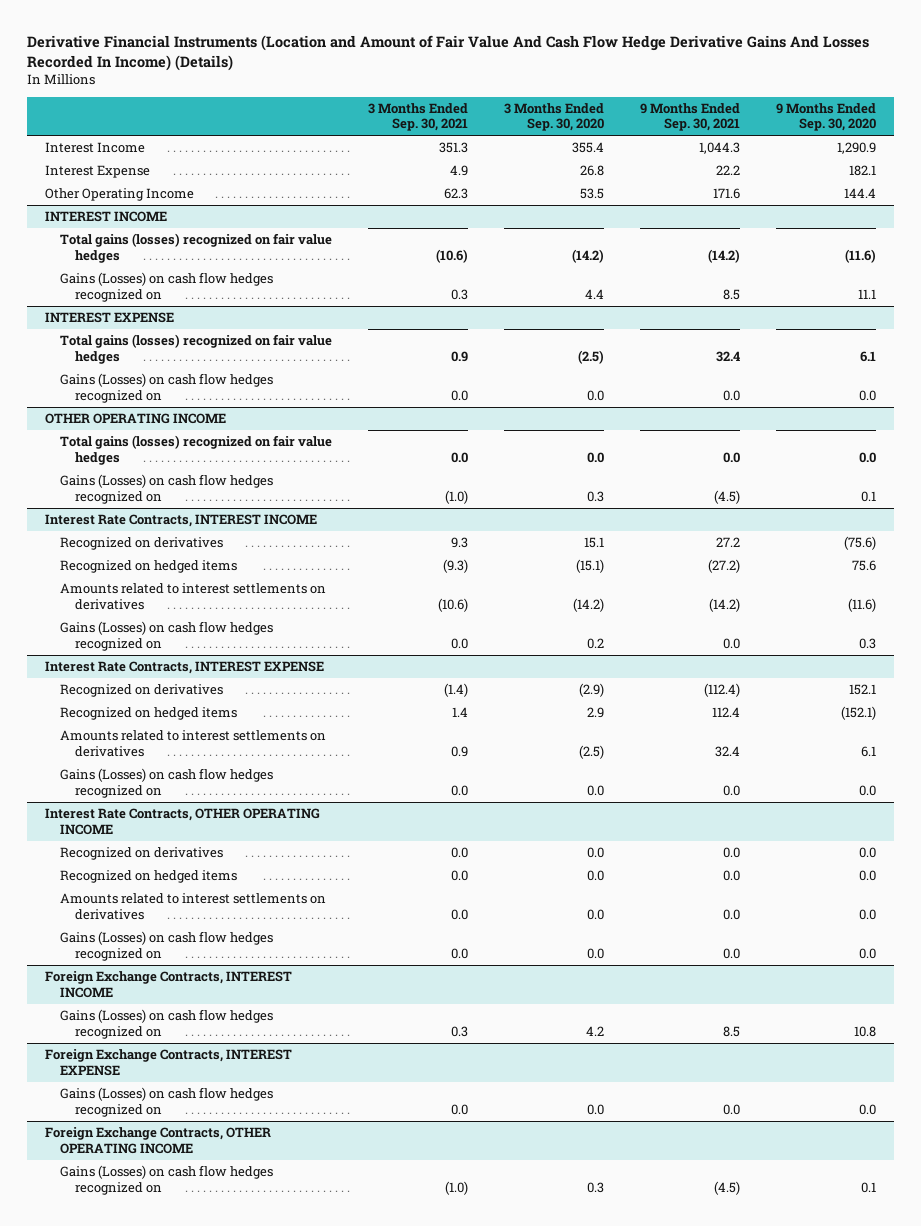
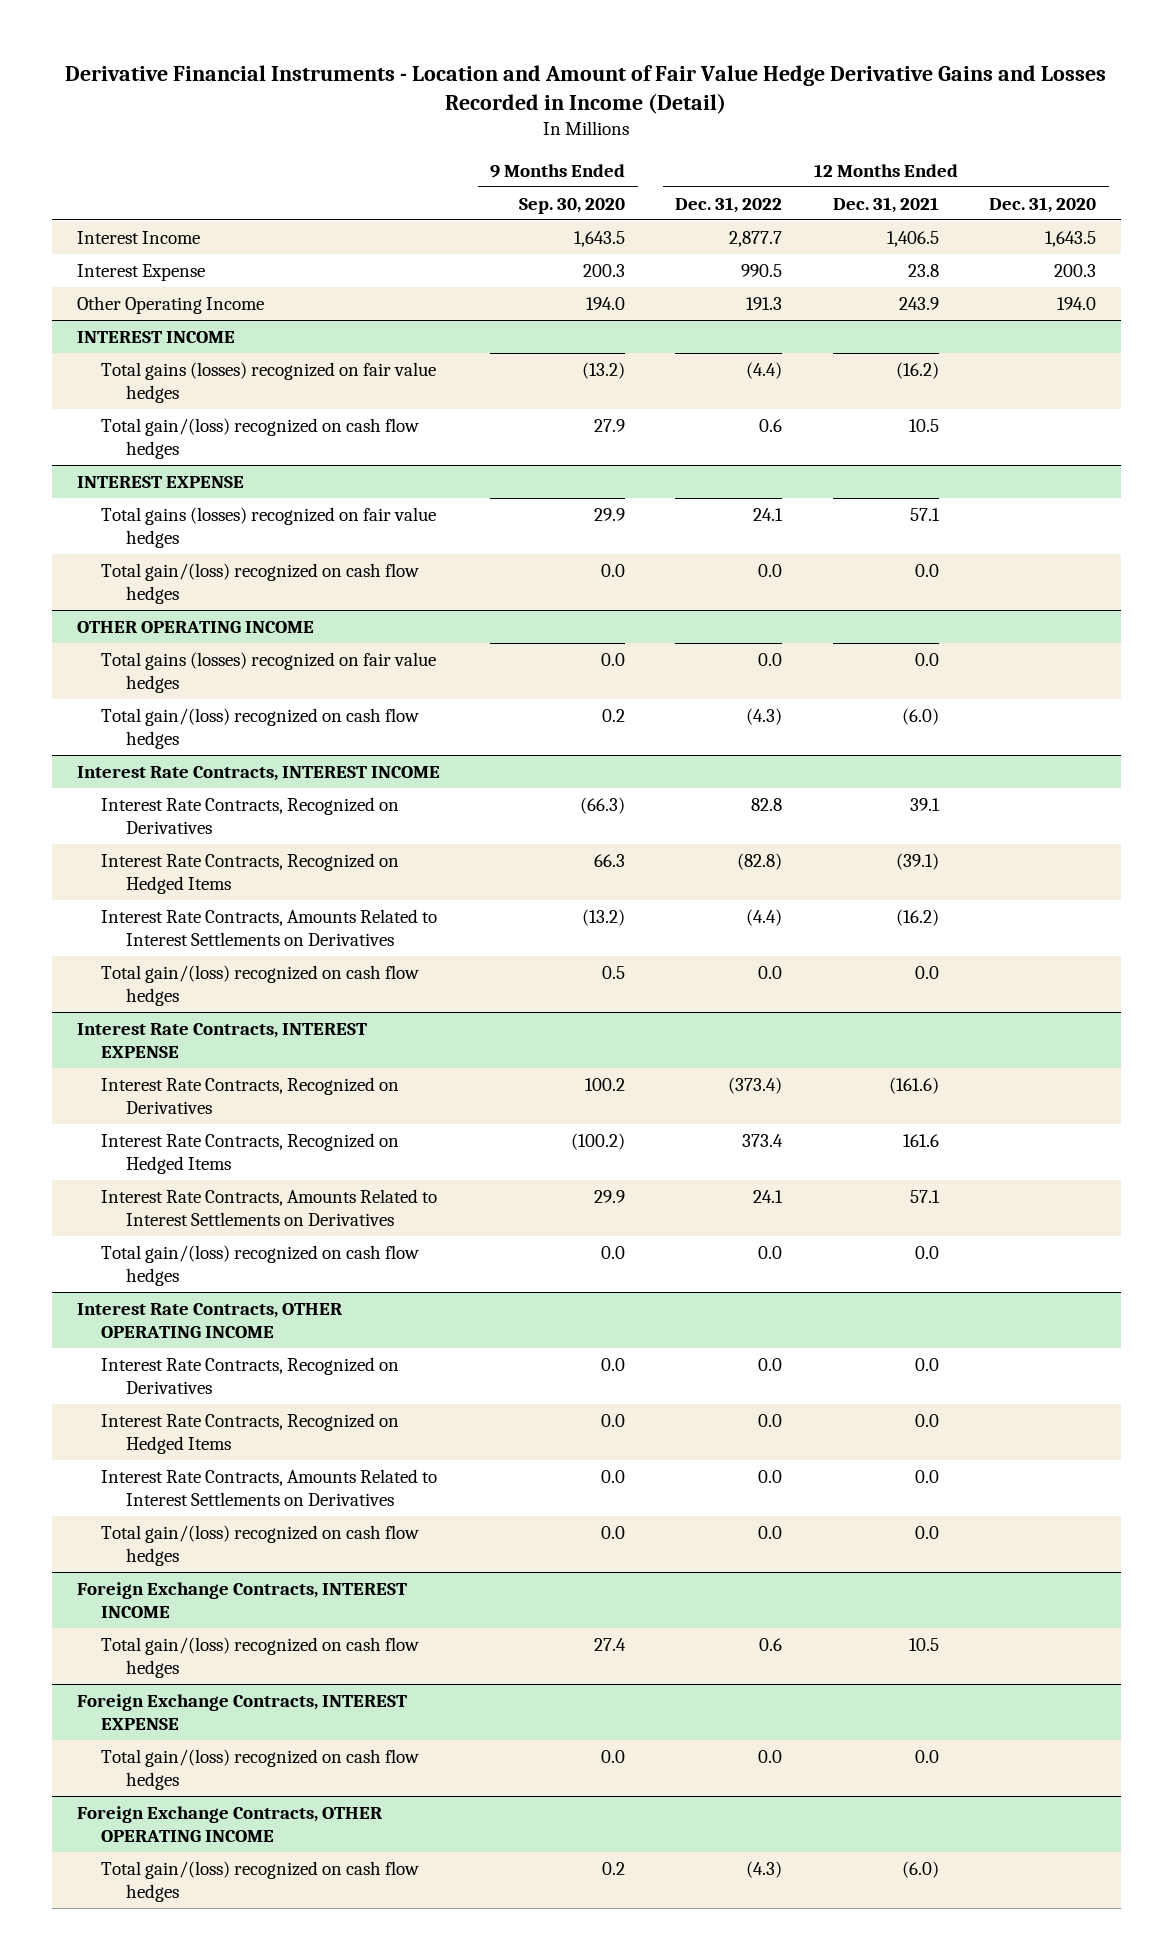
- Derivative Financial Instruments (Location and Amount of Fair Value And Cash Flow Hedge Derivative Gains And Losses Recorded In Income) (Details)
+ Derivative Financial Instruments - Location and Amount of Fair Value Hedge Derivative Gains and Losses Recorded in Income (Detail)
- | 3 Months Ended Sep. 30, 2021 | 3 Months Ended Sep. 30, 2020 | 9 Months Ended Sep. 30, 2021 | 9 Months Ended Sep. 30, 2020
+ | 9 Months Ended Sep. 30, 2020 | 12 Months Ended Dec. 31, 2022 | 12 Months Ended Dec. 31, 2021 | 12 Months Ended Dec. 31, 2020
- Interest Income | 351.3 | 355.4 | 1,044.3 | 1,290.9
- Interest Expense | 4.9 | 26.8 | 22.2 | 182.1
- Other Operating Income | 62.3 | 53.5 | 171.6 | 144.4
+ Interest Income | 1,643.5 | 2,877.7 | 1,406.5 | 1,643.5
+ Interest Expense | 200.3 | 990.5 | 23.8 | 200.3
+ Other Operating Income | 194.0 | 191.3 | 243.9 | 194.0
@ INTEREST INCOME
- Total gains (losses) recognized on fair value hedges | (10.6) | (14.2) | (14.2) | (11.6)
- Gains (Losses) on cash flow hedges recognized on | 0.3 | 4.4 | 8.5 | 11.1
+ Total gains (losses) recognized on fair value hedges | (13.2) | (4.4) | (16.2) |
+ Total gain/(loss) recognized on cash flow hedges | 27.9 | 0.6 | 10.5 |
@ INTEREST EXPENSE
- Total gains (losses) recognized on fair value hedges | 0.9 | (2.5) | 32.4 | 6.1
- Gains (Losses) on cash flow hedges recognized on | 0.0 | 0.0 | 0.0 | 0.0
+ Total gains (losses) recognized on fair value hedges | 29.9 | 24.1 | 57.1 |
+ Total gain/(loss) recognized on cash flow hedges | 0.0 | 0.0 | 0.0 |
@ OTHER OPERATING INCOME
- Gains (Losses) on cash flow hedges recognized on | (1.0) | 0.3 | (4.5) | 0.1
+ Total gain/(loss) recognized on cash flow hedges | 0.2 | (4.3) | (6.0) |
@ Interest Rate Contracts, INTEREST INCOME
- Recognized on derivatives | 9.3 | 15.1 | 27.2 | (75.6)
- Recognized on hedged items | (9.3) | (15.1) | (27.2) | 75.6
- Amounts related to interest settlements on derivatives | (10.6) | (14.2) | (14.2) | (11.6)
- Gains (Losses) on cash flow hedges recognized on | 0.0 | 0.2 | 0.0 | 0.3
+ Interest Rate Contracts, Recognized on Derivatives | (66.3) | 82.8 | 39.1 |
+ Interest Rate Contracts, Recognized on Hedged Items | 66.3 | (82.8) | (39.1) |
+ Interest Rate Contracts, Amounts Related to Interest Settlements on Derivatives | (13.2) | (4.4) | (16.2) |
+ Total gain/(loss) recognized on cash flow hedges | 0.5 | 0.0 | 0.0 |
@ Interest Rate Contracts, INTEREST EXPENSE
- Recognized on derivatives | (1.4) | (2.9) | (112.4) | 152.1
- Recognized on hedged items | 1.4 | 2.9 | 112.4 | (152.1)
- Amounts related to interest settlements on derivatives | 0.9 | (2.5) | 32.4 | 6.1
- Gains (Losses) on cash flow hedges recognized on | 0.0 | 0.0 | 0.0 | 0.0
+ Interest Rate Contracts, Recognized on Derivatives | 100.2 | (373.4) | (161.6) |
+ Interest Rate Contracts, Recognized on Hedged Items | (100.2) | 373.4 | 161.6 |
+ Interest Rate Contracts, Amounts Related to Interest Settlements on Derivatives | 29.9 | 24.1 | 57.1 |
+ Total gain/(loss) recognized on cash flow hedges | 0.0 | 0.0 | 0.0 |
@ Interest Rate Contracts, OTHER OPERATING INCOME
- Recognized on derivatives | 0.0 | 0.0 | 0.0 | 0.0
- Recognized on hedged items | 0.0 | 0.0 | 0.0 | 0.0
- Amounts related to interest settlements on derivatives | 0.0 | 0.0 | 0.0 | 0.0
- Gains (Losses) on cash flow hedges recognized on | 0.0 | 0.0 | 0.0 | 0.0
+ Interest Rate Contracts, Recognized on Derivatives | 0.0 | 0.0 | 0.0 |
+ Interest Rate Contracts, Recognized on Hedged Items | 0.0 | 0.0 | 0.0 |
+ Interest Rate Contracts, Amounts Related to Interest Settlements on Derivatives | 0.0 | 0.0 | 0.0 |
+ Total gain/(loss) recognized on cash flow hedges | 0.0 | 0.0 | 0.0 |
@ Foreign Exchange Contracts, INTEREST INCOME
- Gains (Losses) on cash flow hedges recognized on | 0.3 | 4.2 | 8.5 | 10.8
+ Total gain/(loss) recognized on cash flow hedges | 27.4 | 0.6 | 10.5 |
@ Foreign Exchange Contracts, INTEREST EXPENSE
- Gains (Losses) on cash flow hedges recognized on | 0.0 | 0.0 | 0.0 | 0.0
+ Total gain/(loss) recognized on cash flow hedges | 0.0 | 0.0 | 0.0 |
@ Foreign Exchange Contracts, OTHER OPERATING INCOME
- Gains (Losses) on cash flow hedges recognized on | (1.0) | 0.3 | (4.5) | 0.1
+ Total gain/(loss) recognized on cash flow hedges | 0.2 | (4.3) | (6.0) |

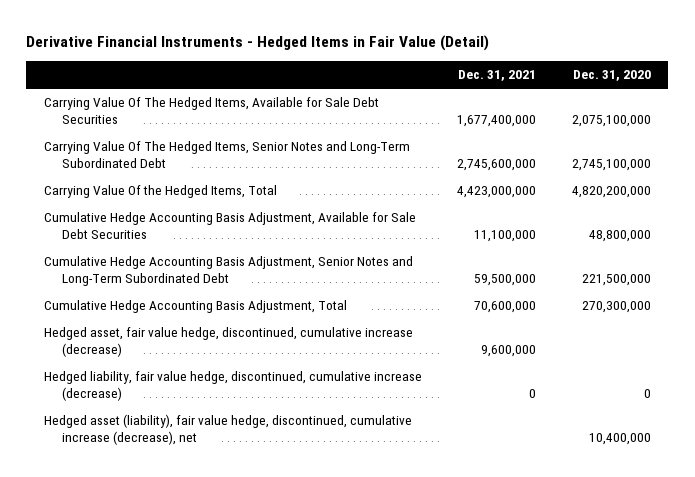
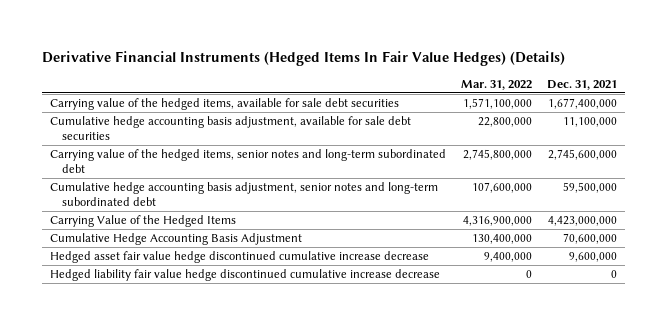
- Derivative Financial Instruments - Hedged Items in Fair Value (Detail)
+ Derivative Financial Instruments (Hedged Items In Fair Value Hedges) (Details)
- | Dec. 31, 2021 | Dec. 31, 2020
+ | Mar. 31, 2022 | Dec. 31, 2021
- Carrying Value Of The Hedged Items, Available for Sale Debt Securities | 1,677,400,000 | 2,075,100,000
- Carrying Value Of The Hedged Items, Senior Notes and Long-Term Subordinated Debt | 2,745,600,000 | 2,745,100,000
- Carrying Value Of the Hedged Items, Total | 4,423,000,000 | 4,820,200,000
- Cumulative Hedge Accounting Basis Adjustment, Available for Sale Debt Securities | 11,100,000 | 48,800,000
- Cumulative Hedge Accounting Basis Adjustment, Senior Notes and Long-Term Subordinated Debt | 59,500,000 | 221,500,000
- Cumulative Hedge Accounting Basis Adjustment, Total | 70,600,000 | 270,300,000
- Hedged asset, fair value hedge, discontinued, cumulative increase (decrease) | 9,600,000 |
- Hedged liability, fair value hedge, discontinued, cumulative increase (decrease) | 0 | 0
- Hedged asset (liability), fair value hedge, discontinued, cumulative increase (decrease), net | | 10,400,000
+ Carrying value of the hedged items, available for sale debt securities | 1,571,100,000 | 1,677,400,000
+ Cumulative hedge accounting basis adjustment, available for sale debt securities | 22,800,000 | 11,100,000
+ Carrying value of the hedged items, senior notes and long-term subordinated debt | 2,745,800,000 | 2,745,600,000
+ Cumulative hedge accounting basis adjustment, senior notes and long-term subordinated debt | 107,600,000 | 59,500,000
+ Carrying Value of the Hedged Items | 4,316,900,000 | 4,423,000,000
+ Cumulative Hedge Accounting Basis Adjustment | 130,400,000 | 70,600,000
+ Hedged asset fair value hedge discontinued cumulative increase decrease | 9,400,000 | 9,600,000
+ Hedged liability fair value hedge discontinued cumulative increase decrease | 0 | 0

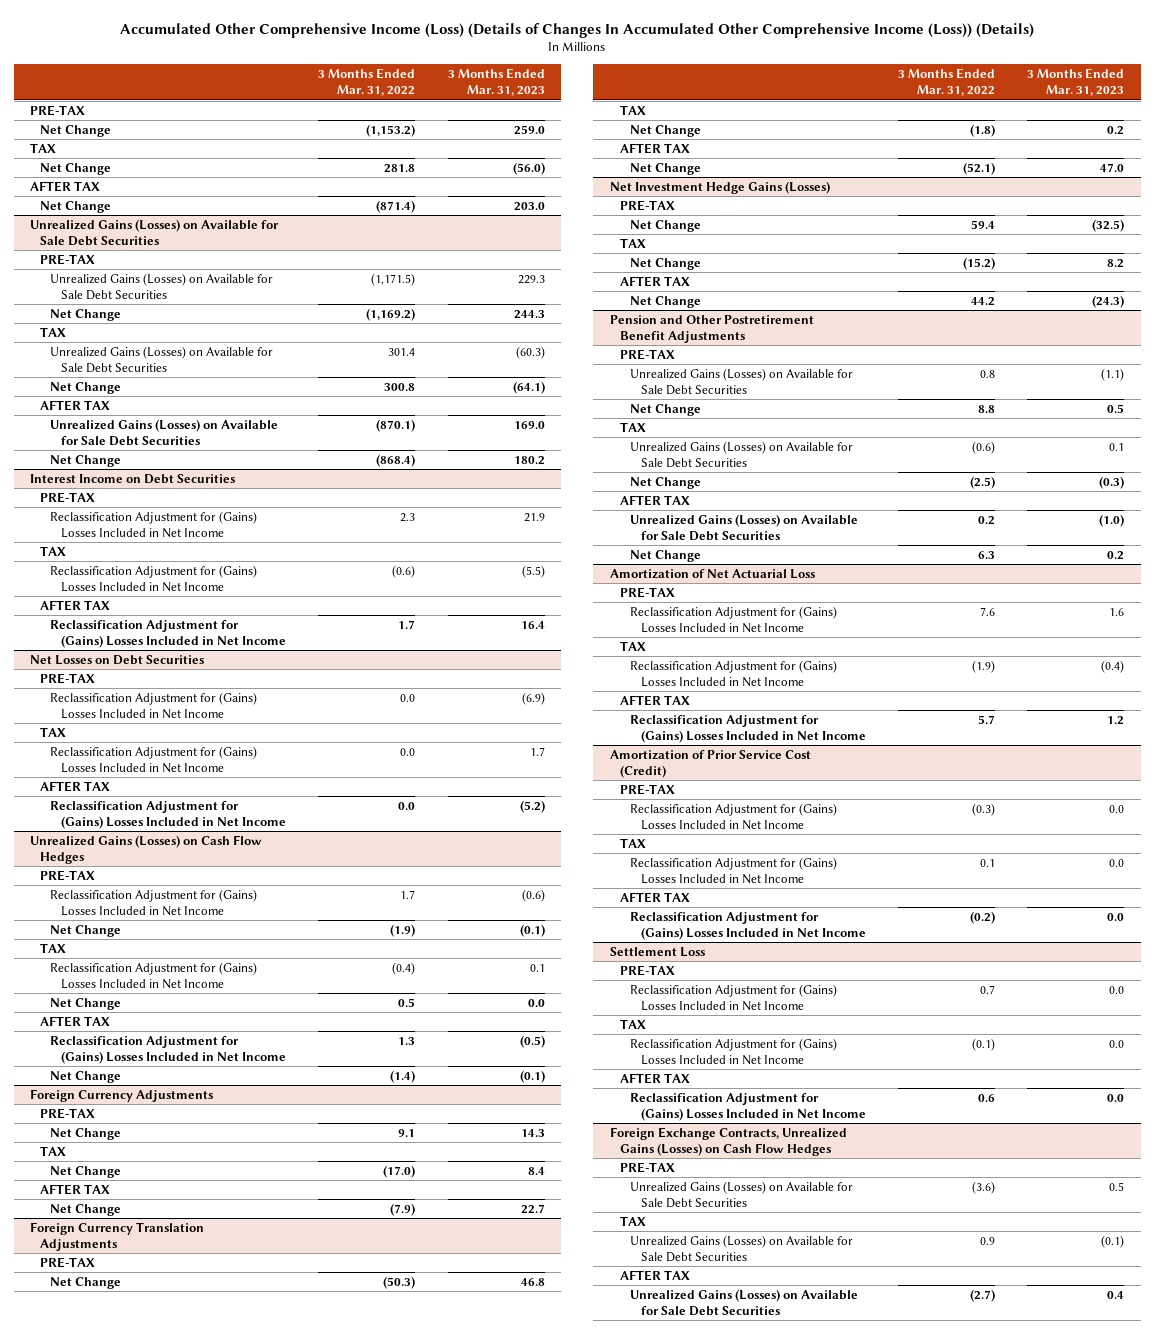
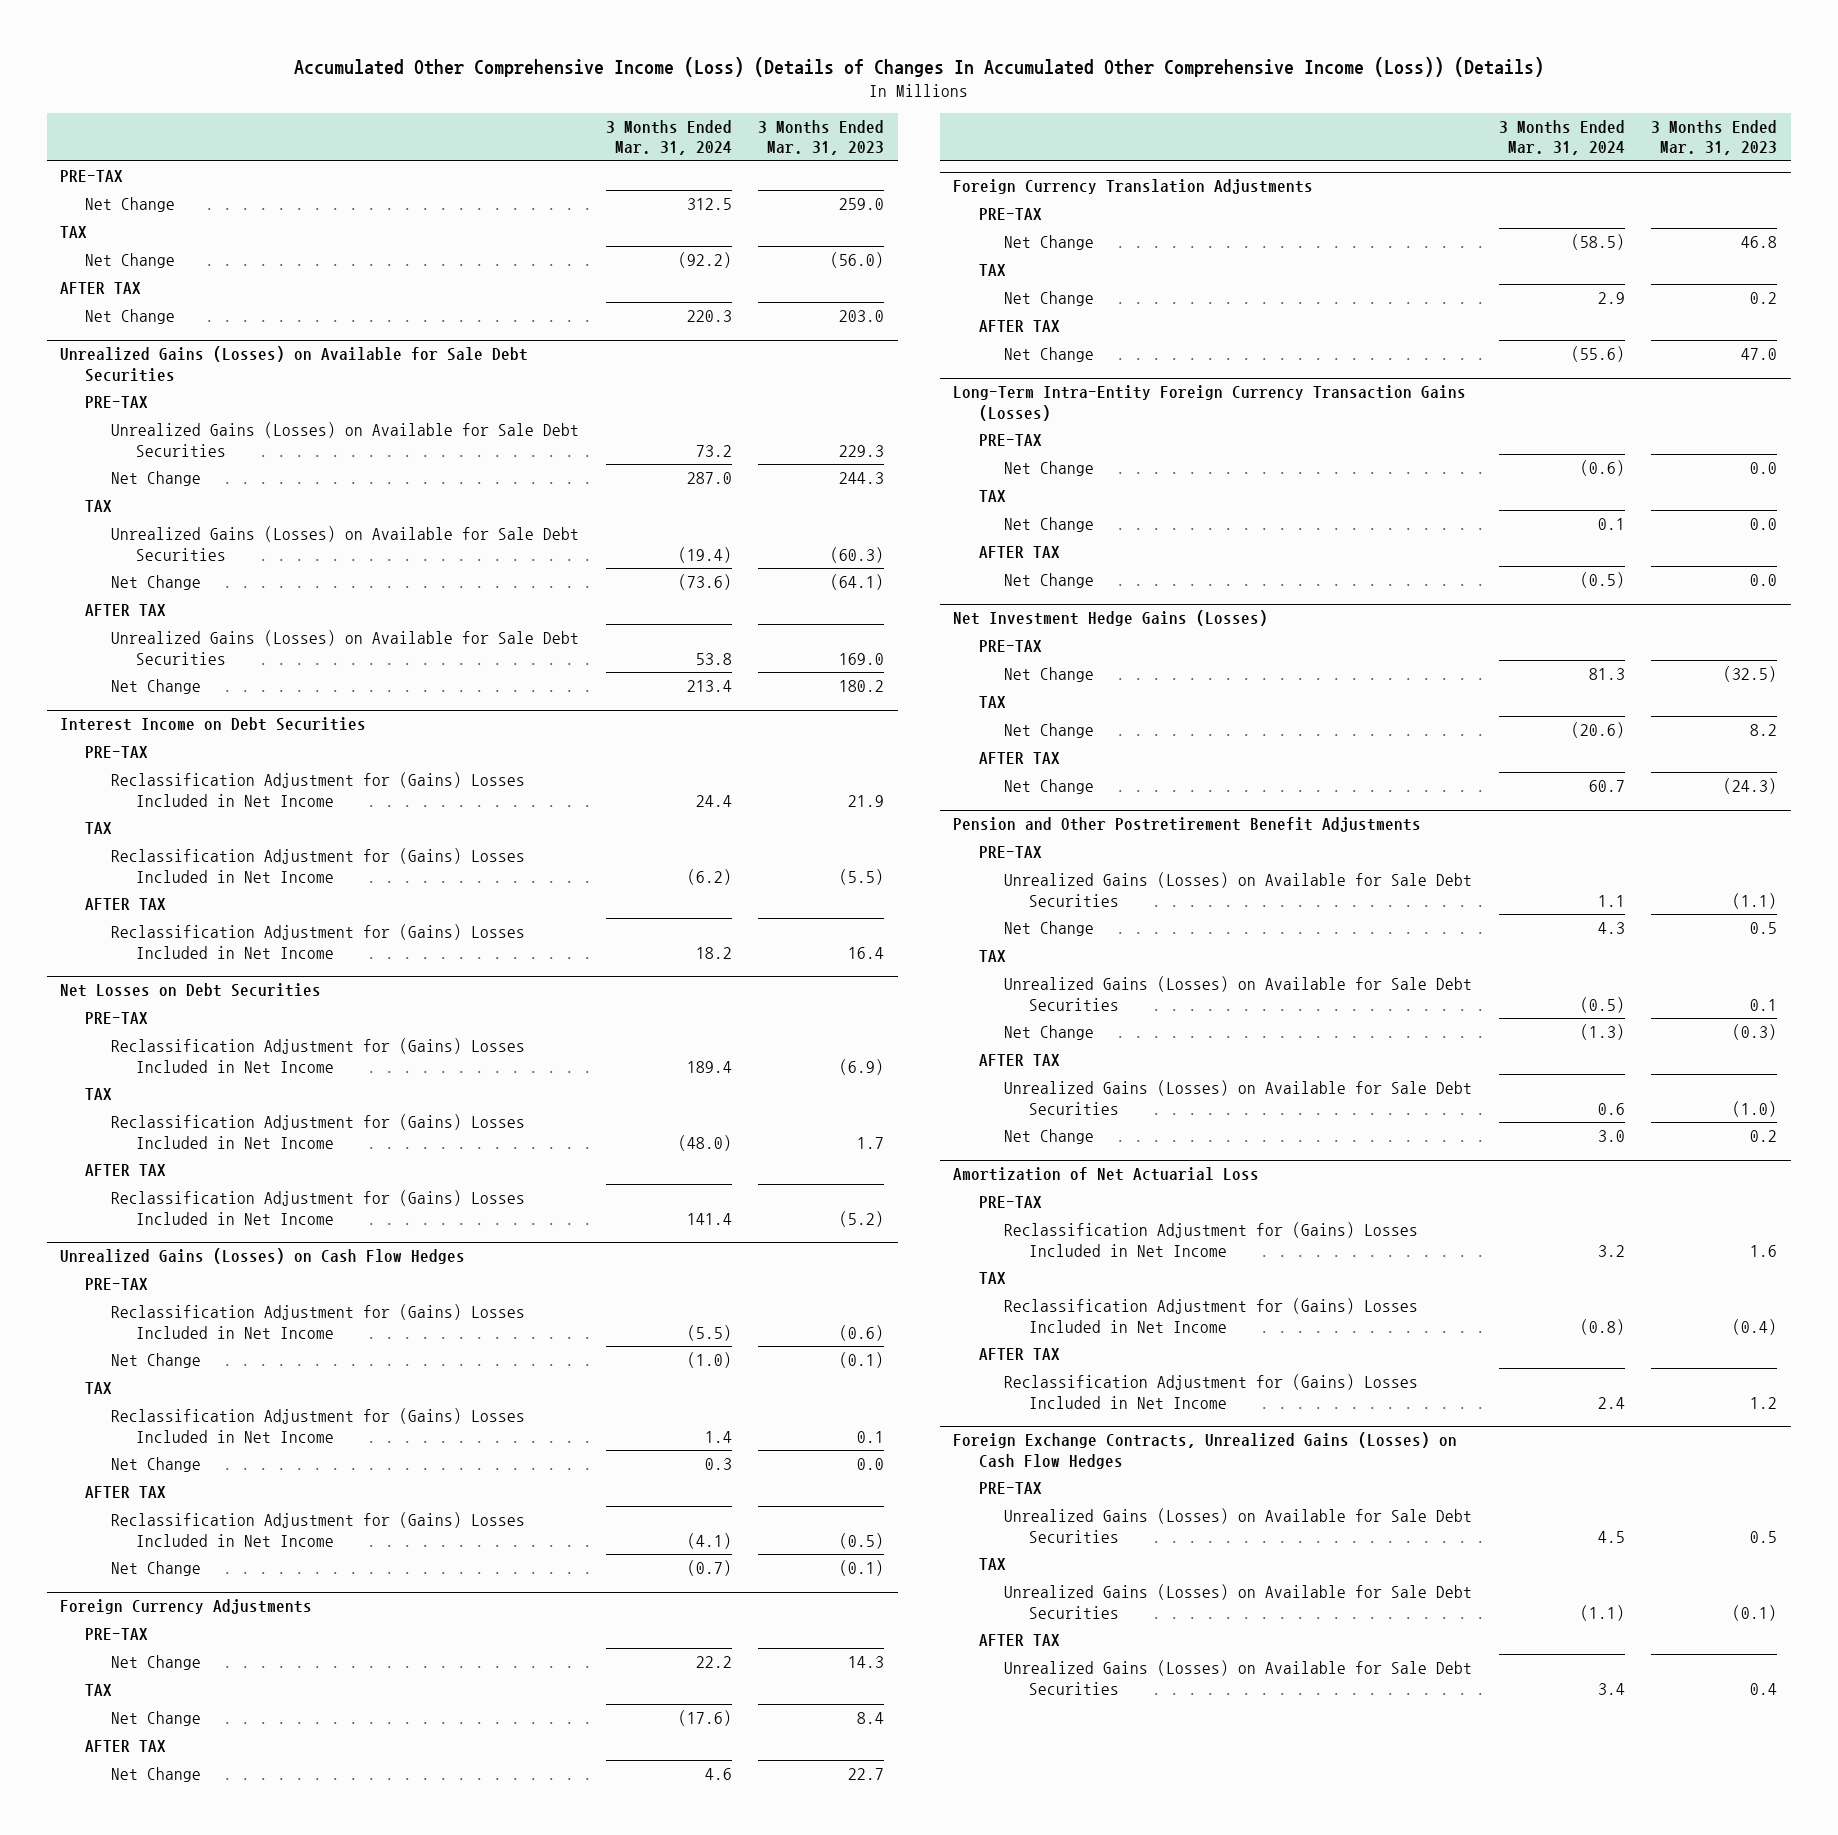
- | 3 Months Ended Mar. 31, 2022 | 3 Months Ended Mar. 31, 2023
+ | 3 Months Ended Mar. 31, 2024 | 3 Months Ended Mar. 31, 2023
+ Long-Term Intra-Entity Foreign Currency Transaction Gains (Losses)
+ PRE-TAX
+ Net Change | (0.6) | 0.0
+ TAX
+ Net Change | 0.1 | 0.0
+ AFTER TAX
+ Net Change | (0.5) | 0.0
- Amortization of Prior Service Cost (Credit)
- PRE-TAX
- Reclassification Adjustment for (Gains) Losses Included in Net Income | (0.3) | 0.0
- TAX
- Reclassification Adjustment for (Gains) Losses Included in Net Income | 0.1 | 0.0
- AFTER TAX
- Reclassification Adjustment for (Gains) Losses Included in Net Income | (0.2) | 0.0
- Settlement Loss
- PRE-TAX
- Reclassification Adjustment for (Gains) Losses Included in Net Income | 0.7 | 0.0
- TAX
- Reclassification Adjustment for (Gains) Losses Included in Net Income | (0.1) | 0.0
- AFTER TAX
- Reclassification Adjustment for (Gains) Losses Included in Net Income | 0.6 | 0.0

